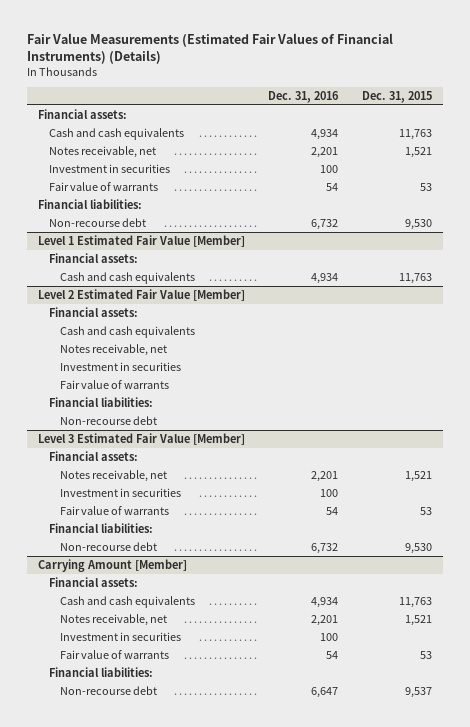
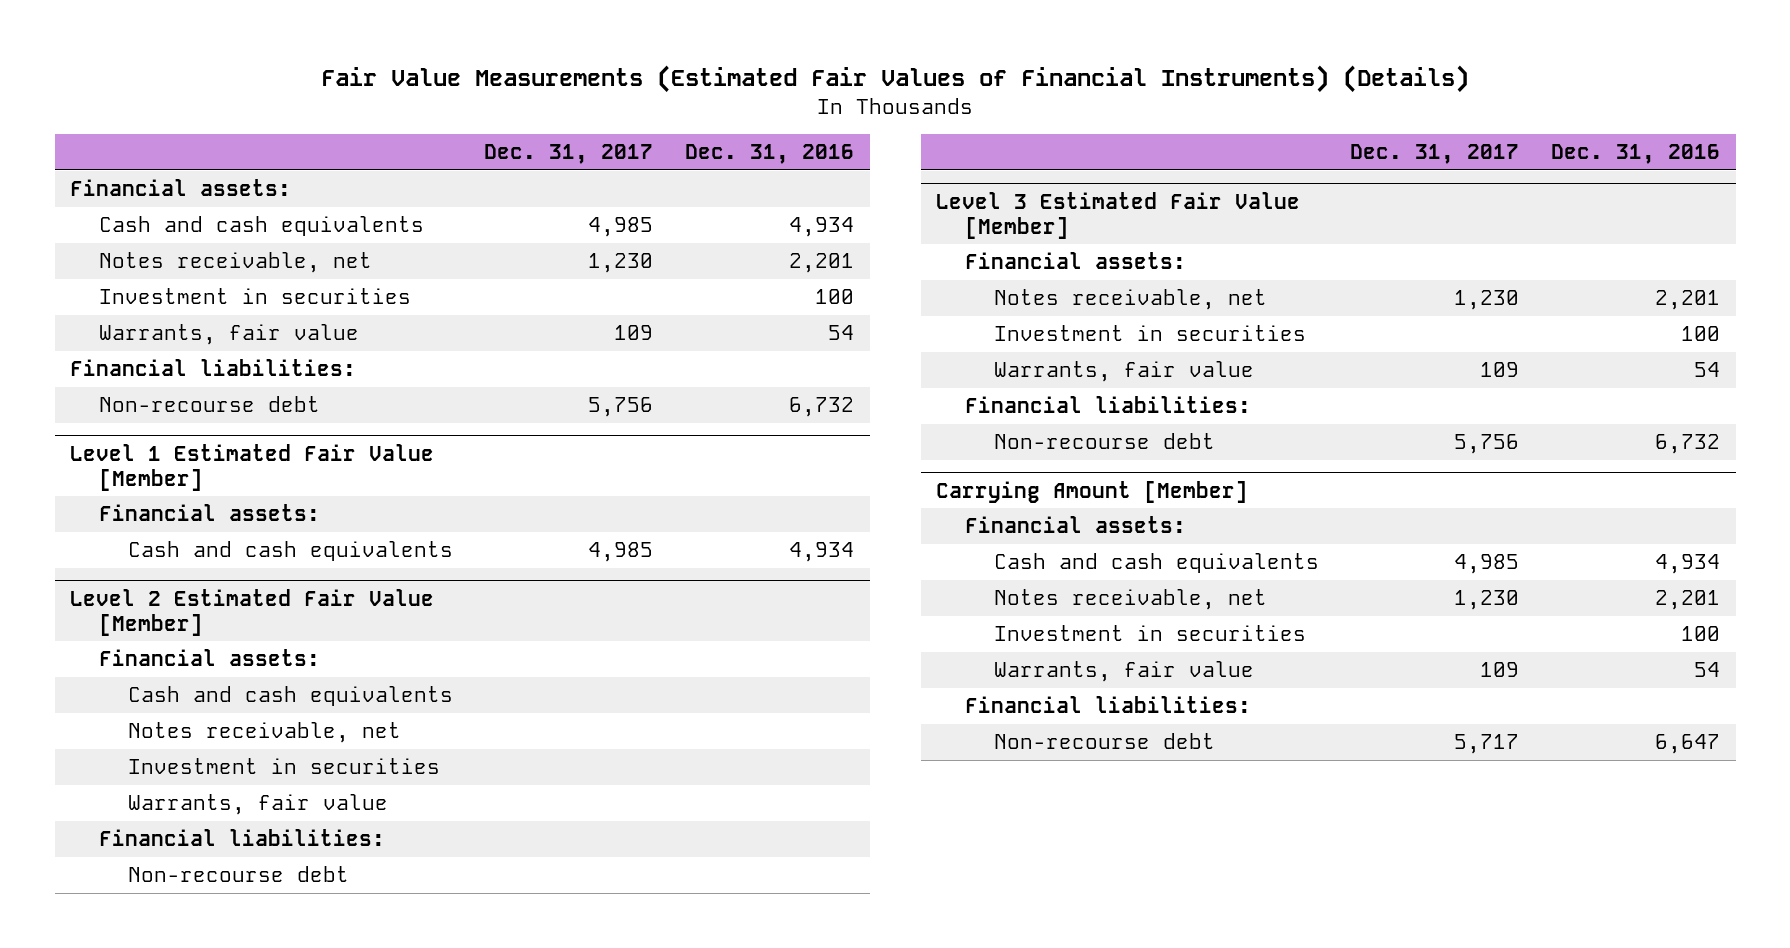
- | Dec. 31, 2016 | Dec. 31, 2015
+ | Dec. 31, 2017 | Dec. 31, 2016
- Fair value of warrants | 54 | 53
+ Warrants, fair value | 109 | 54
@ Level 2 Estimated Fair Value [Member]
- Fair value of warrants
+ Warrants, fair value
@ Level 3 Estimated Fair Value [Member]
- Fair value of warrants | 54 | 53
+ Warrants, fair value | 109 | 54
@ Carrying Amount [Member]
- Fair value of warrants | 54 | 53
+ Warrants, fair value | 109 | 54

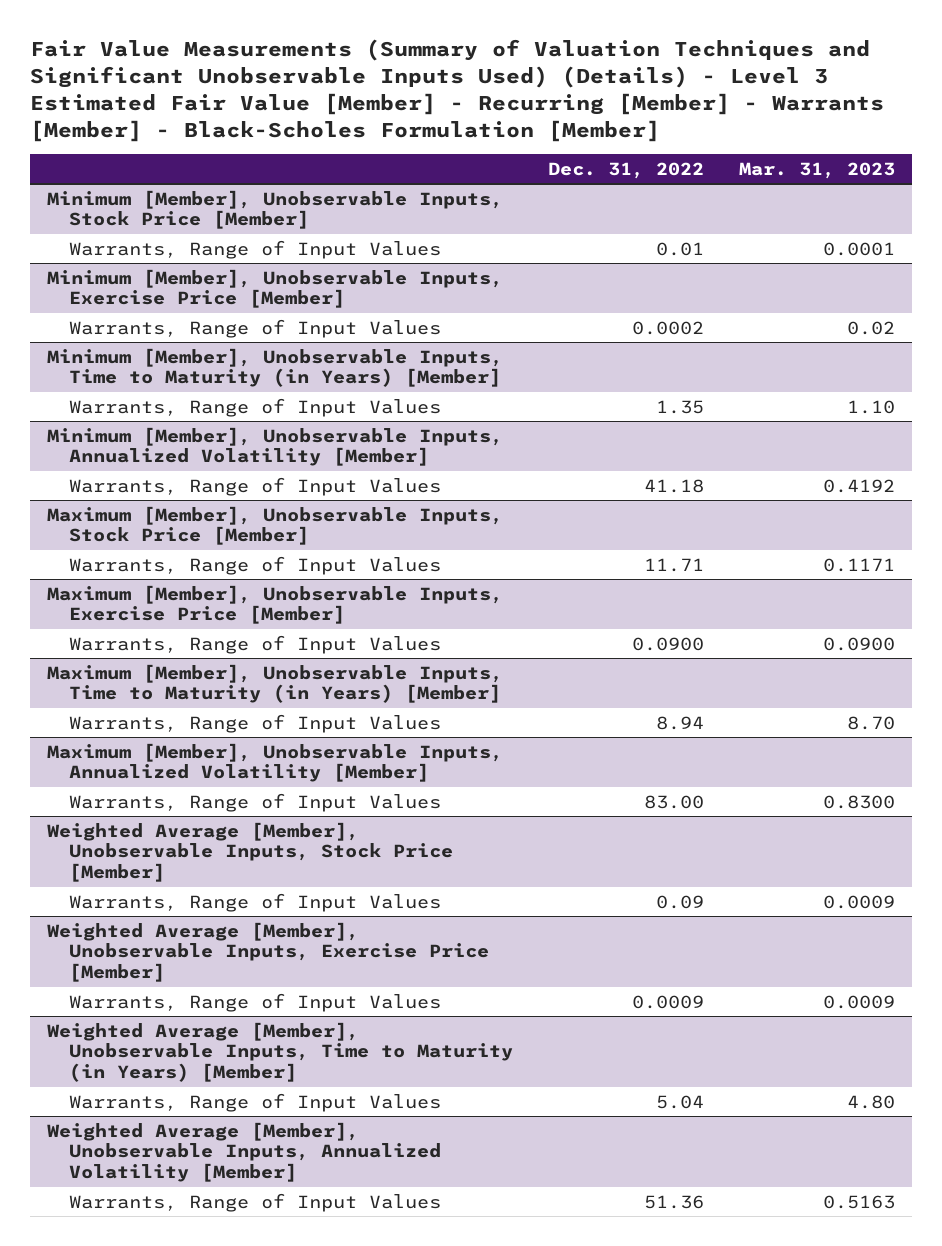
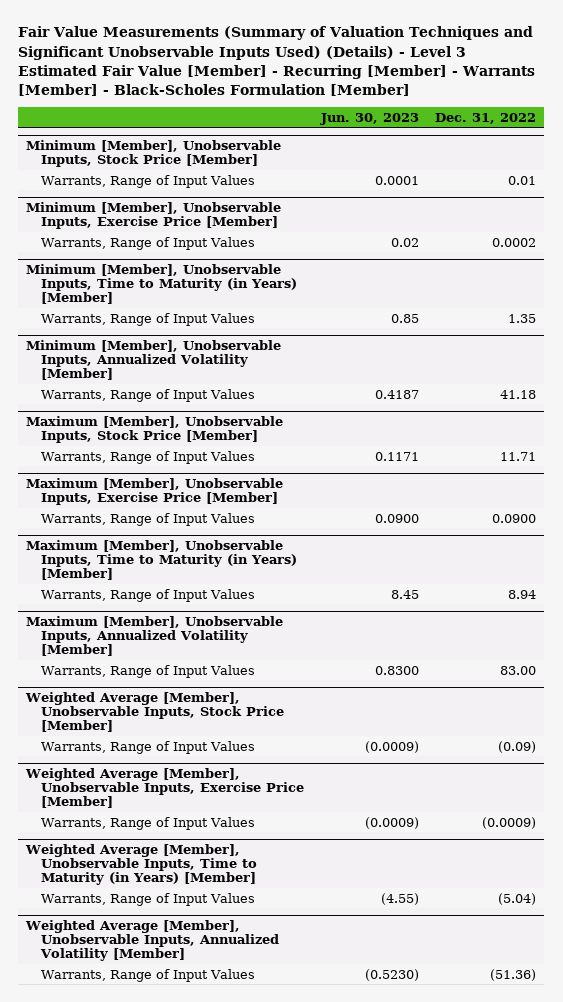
- | Dec. 31, 2022 | Mar. 31, 2023
+ | Jun. 30, 2023 | Dec. 31, 2022
@ Weighted Average [Member], Unobservable Inputs, Stock Price [Member]
- Warrants, Range of Input Values | 0.09 | 0.0009
+ Warrants, Range of Input Values | (0.0009) | (0.09)
@ Weighted Average [Member], Unobservable Inputs, Exercise Price [Member]
- Warrants, Range of Input Values | 0.0009 | 0.0009
+ Warrants, Range of Input Values | (0.0009) | (0.0009)
@ Weighted Average [Member], Unobservable Inputs, Time to Maturity (in Years) [Member]
- Warrants, Range of Input Values | 5.04 | 4.80
+ Warrants, Range of Input Values | (4.55) | (5.04)
@ Weighted Average [Member], Unobservable Inputs, Annualized Volatility [Member]
- Warrants, Range of Input Values | 51.36 | 0.5163
+ Warrants, Range of Input Values | (0.5230) | (51.36)

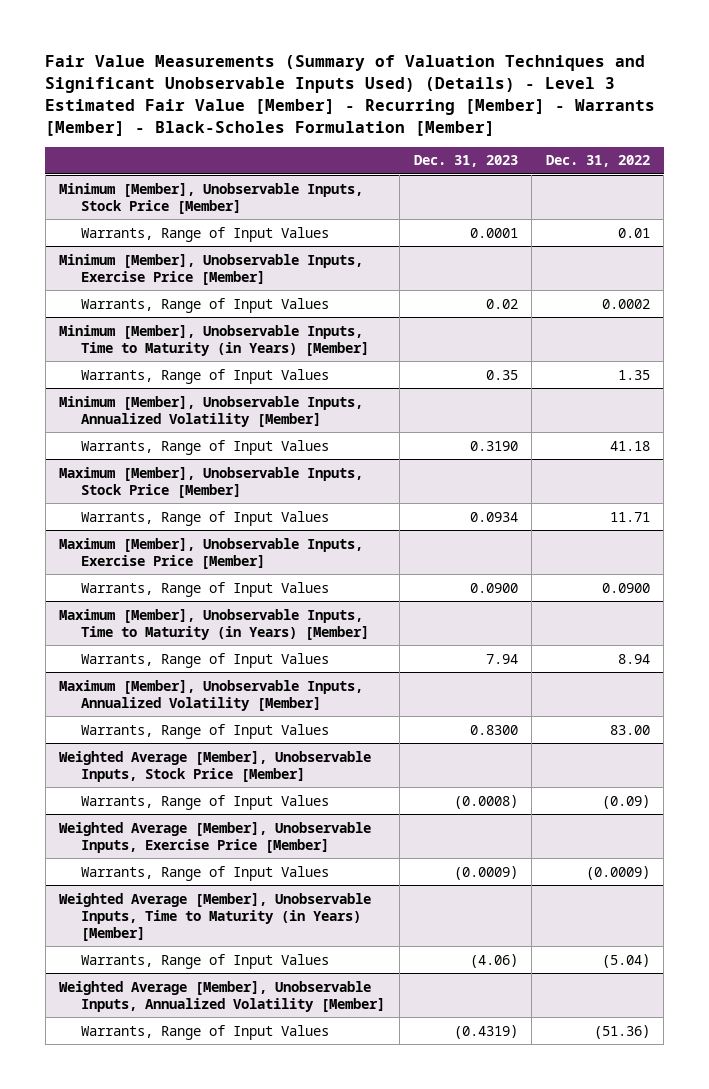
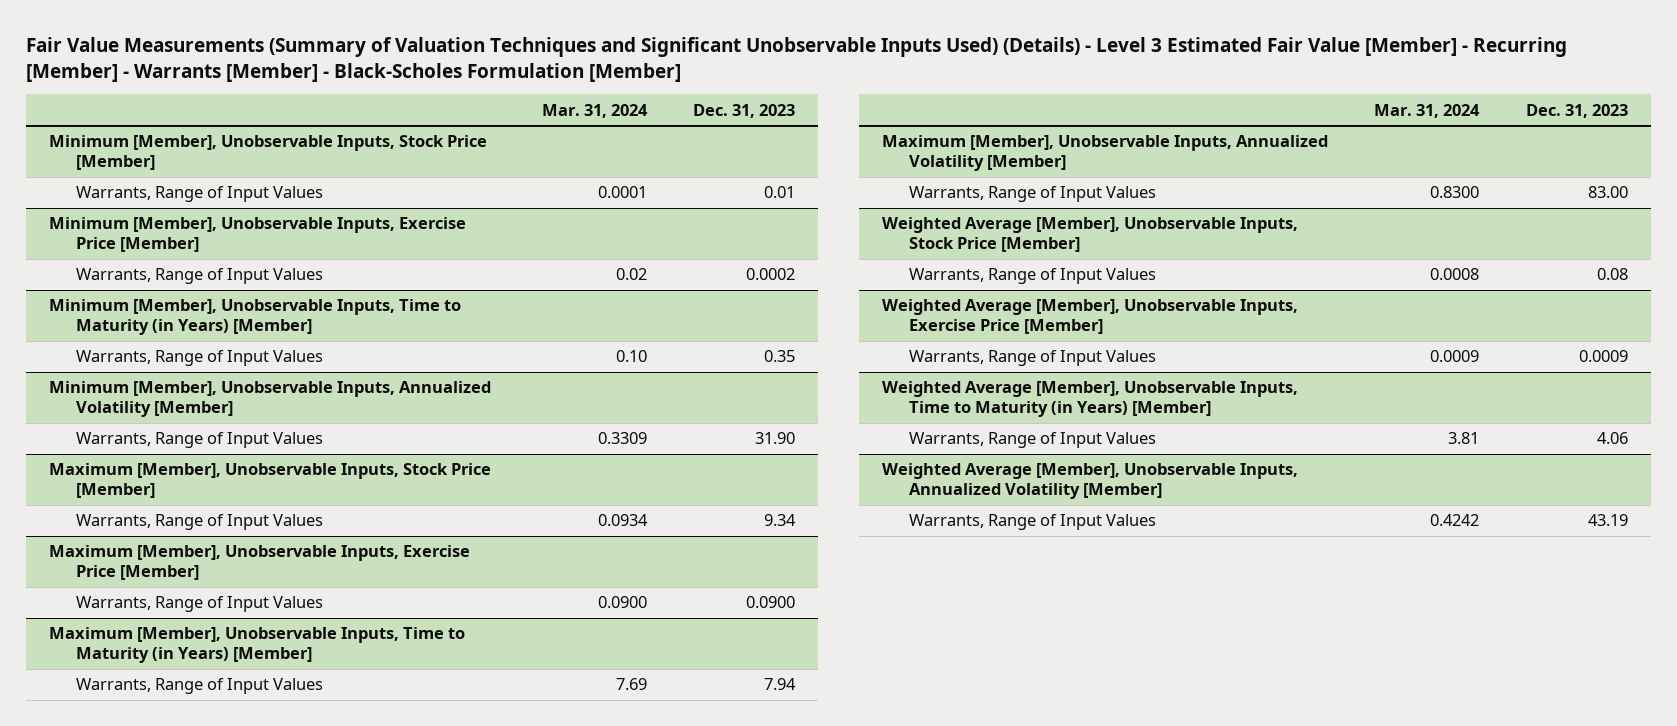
- | Dec. 31, 2023 | Dec. 31, 2022
+ | Mar. 31, 2024 | Dec. 31, 2023
@ Minimum [Member], Unobservable Inputs, Stock Price [Member]
- Warrants, Range of Input Values | 0.0001 | 0.01
+ Warrants, Range of Input Values | 0.0001 | 0.01
@ Minimum [Member], Unobservable Inputs, Exercise Price [Member]
- Warrants, Range of Input Values | 0.02 | 0.0002
+ Warrants, Range of Input Values | 0.02 | 0.0002
@ Minimum [Member], Unobservable Inputs, Annualized Volatility [Member]
- Warrants, Range of Input Values | 0.3190 | 41.18
+ Warrants, Range of Input Values | 0.3309 | 31.90
@ Maximum [Member], Unobservable Inputs, Stock Price [Member]
- Warrants, Range of Input Values | 0.0934 | 11.71
+ Warrants, Range of Input Values | 0.0934 | 9.34
@ Maximum [Member], Unobservable Inputs, Annualized Volatility [Member]
- Warrants, Range of Input Values | 0.8300 | 83.00
+ Warrants, Range of Input Values | 0.8300 | 83.00
@ Weighted Average [Member], Unobservable Inputs, Stock Price [Member]
- Warrants, Range of Input Values | (0.0008) | (0.09)
+ Warrants, Range of Input Values | 0.0008 | 0.08
@ Weighted Average [Member], Unobservable Inputs, Exercise Price [Member]
- Warrants, Range of Input Values | (0.0009) | (0.0009)
+ Warrants, Range of Input Values | 0.0009 | 0.0009
@ Weighted Average [Member], Unobservable Inputs, Time to Maturity (in Years) [Member]
- Warrants, Range of Input Values | (4.06) | (5.04)
+ Warrants, Range of Input Values | 3.81 | 4.06
@ Weighted Average [Member], Unobservable Inputs, Annualized Volatility [Member]
- Warrants, Range of Input Values | (0.4319) | (51.36)
+ Warrants, Range of Input Values | 0.4242 | 43.19

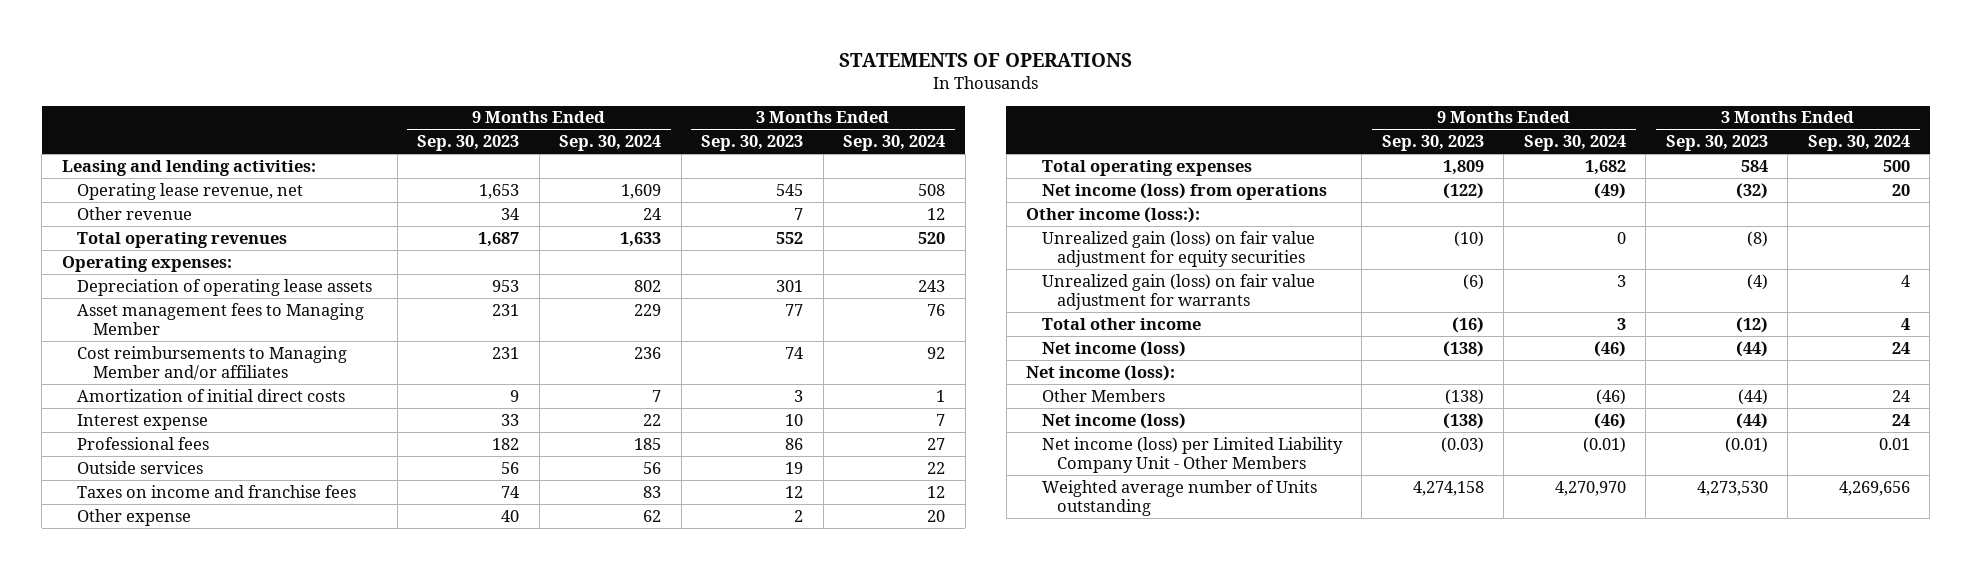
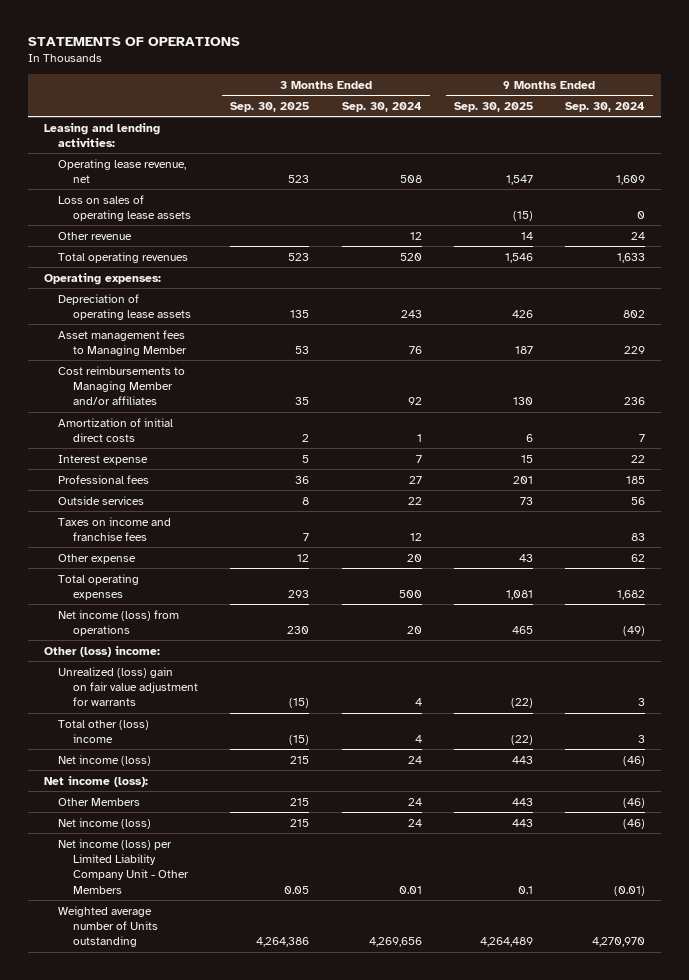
- | 9 Months Ended Sep. 30, 2023 | 9 Months Ended Sep. 30, 2024 | 3 Months Ended Sep. 30, 2023 | 3 Months Ended Sep. 30, 2024
+ | 3 Months Ended Sep. 30, 2025 | 3 Months Ended Sep. 30, 2024 | 9 Months Ended Sep. 30, 2025 | 9 Months Ended Sep. 30, 2024
+ Loss on sales of operating lease assets | | | (15) | 0
- Other income (loss:):
- Unrealized gain (loss) on fair value adjustment for equity securities | (10) | 0 | (8) |
- Unrealized gain (loss) on fair value adjustment for warrants | (6) | 3 | (4) | 4
- Total other income | (16) | 3 | (12) | 4
+ Other (loss) income:
+ Unrealized (loss) gain on fair value adjustment for warrants | (15) | 4 | (22) | 3
+ Total other (loss) income | (15) | 4 | (22) | 3

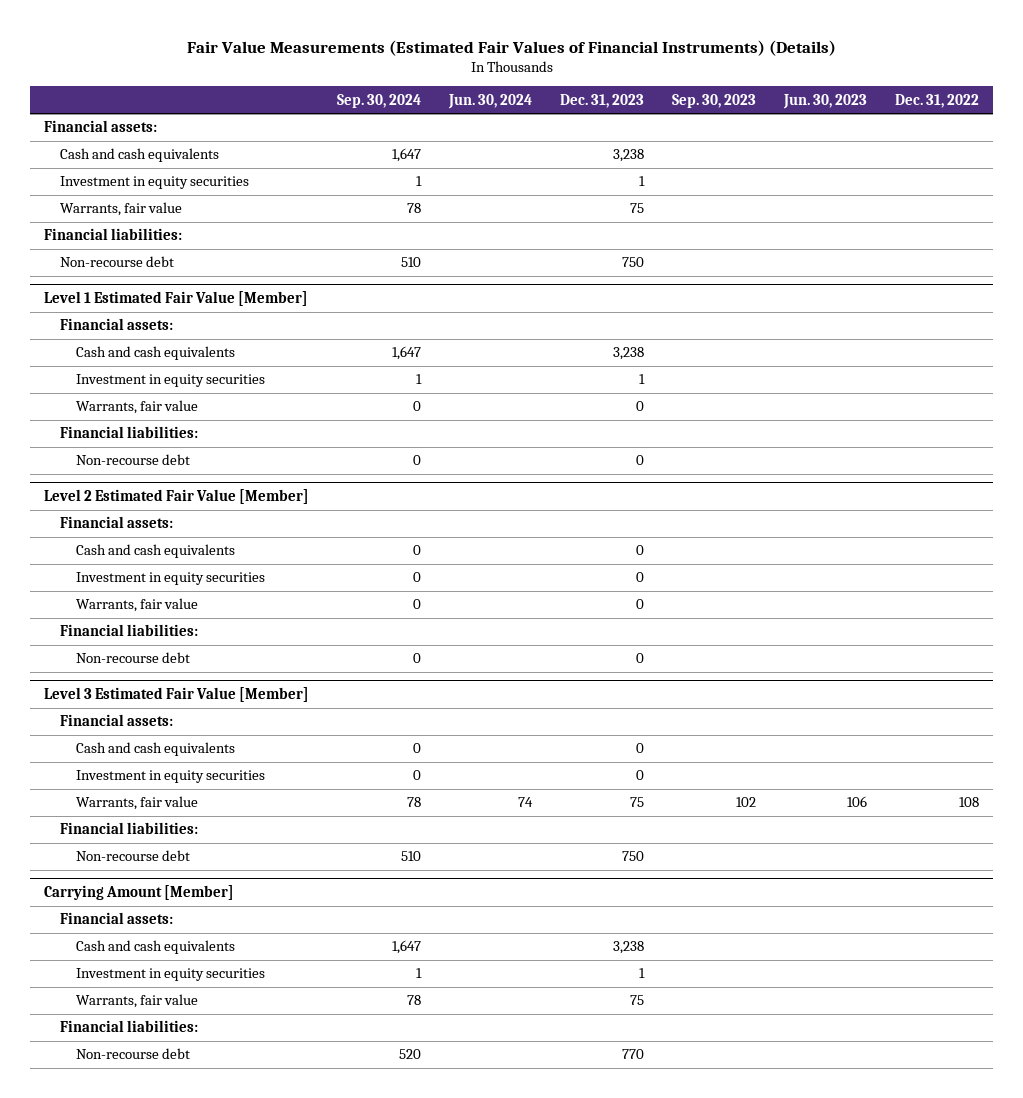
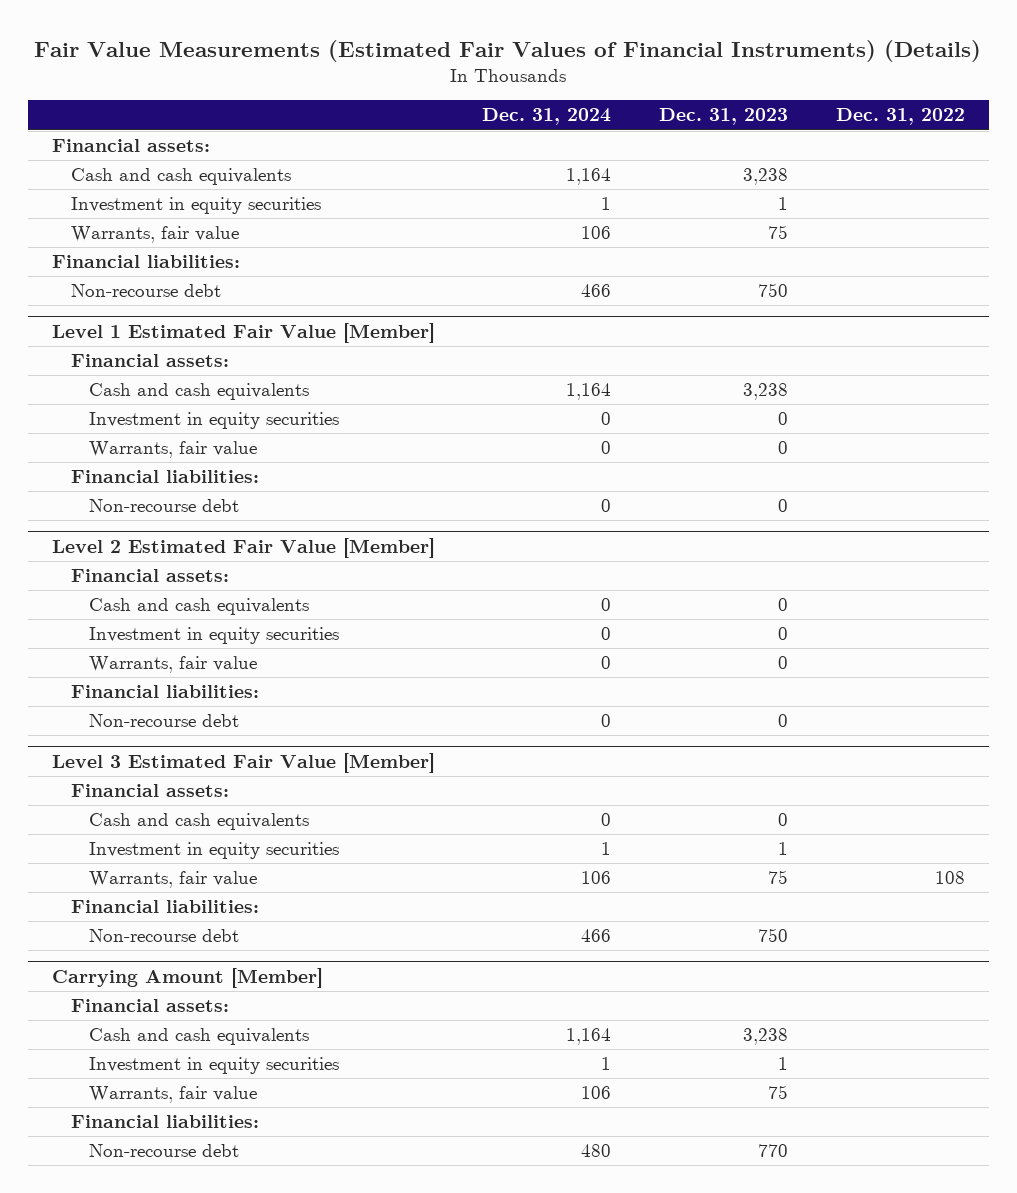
- | Sep. 30, 2024 | Jun. 30, 2024 | Dec. 31, 2023 | Sep. 30, 2023 | Jun. 30, 2023 | Dec. 31, 2022
+ | Dec. 31, 2024 | Dec. 31, 2023 | Dec. 31, 2022
@ Level 1 Estimated Fair Value [Member]
- Investment in equity securities | 1 | | 1 | | |
+ Investment in equity securities | 0 | 0 |
@ Level 3 Estimated Fair Value [Member]
- Investment in equity securities | 0 | | 0 | | |
+ Investment in equity securities | 1 | 1 |

